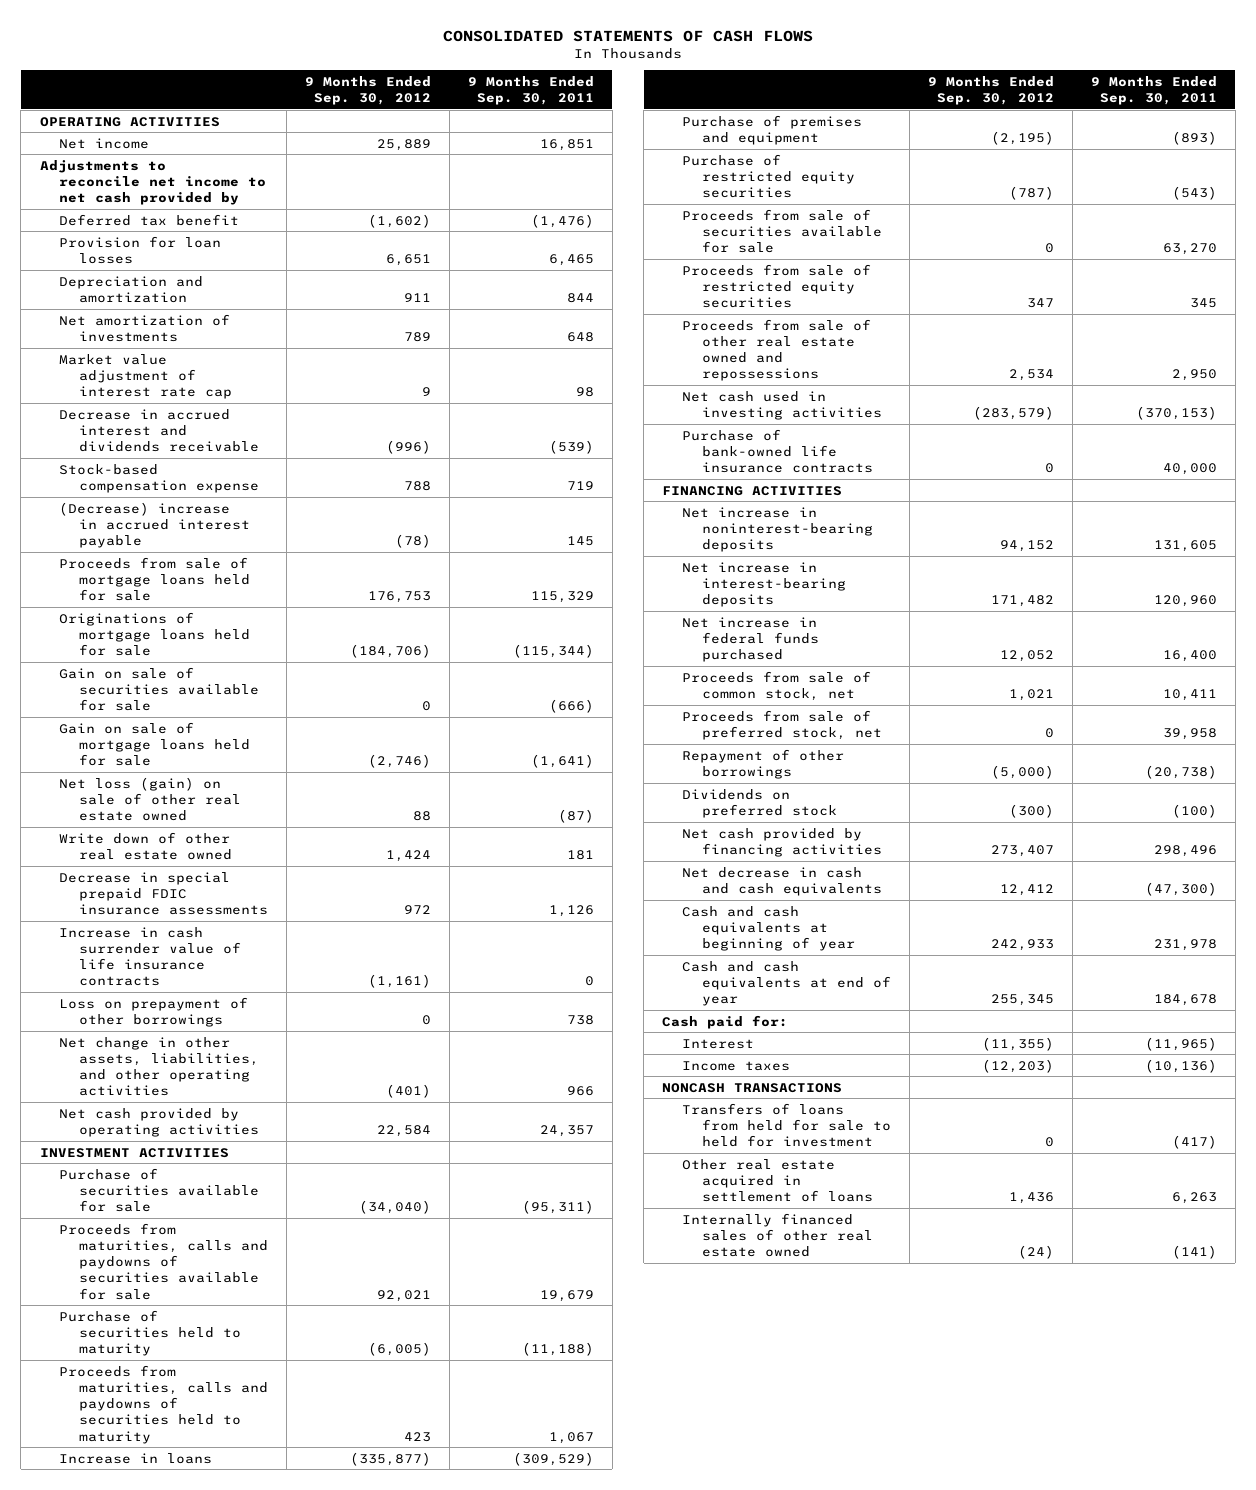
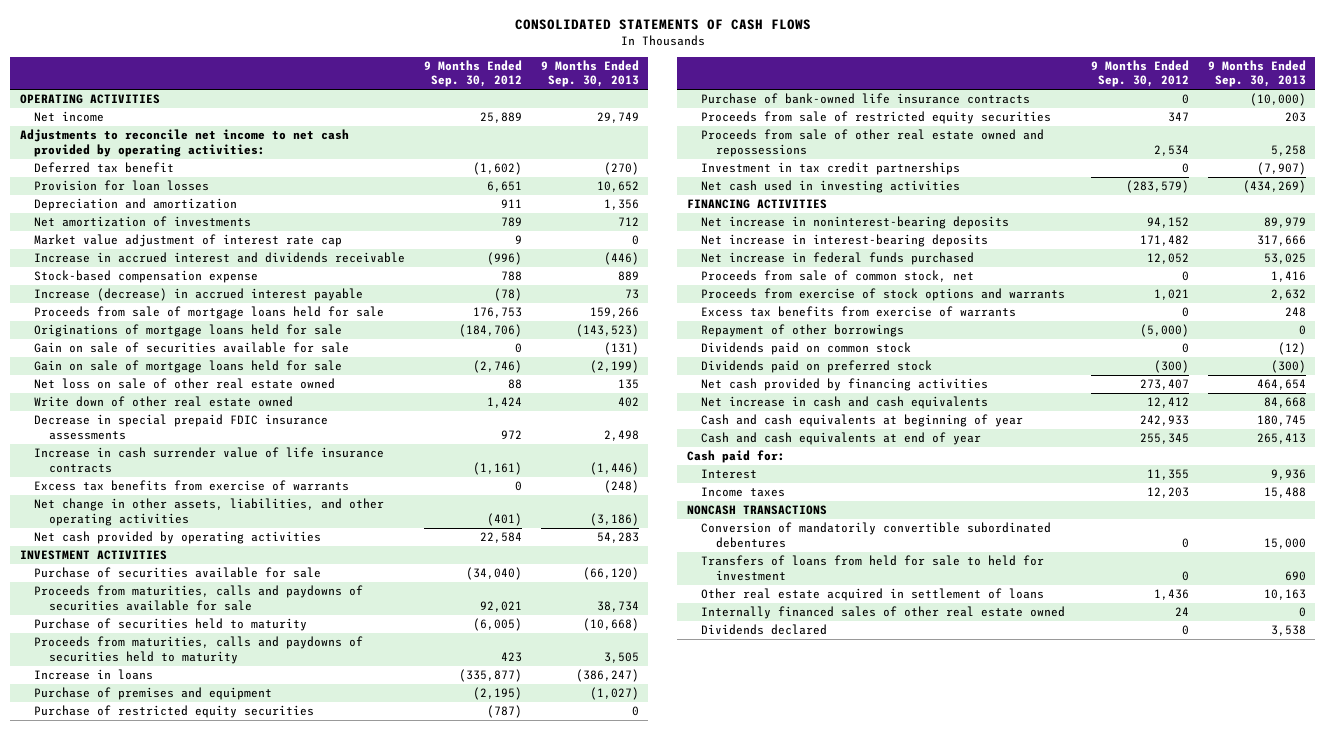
- | 9 Months Ended Sep. 30, 2012 | 9 Months Ended Sep. 30, 2011
+ | 9 Months Ended Sep. 30, 2012 | 9 Months Ended Sep. 30, 2013
- Adjustments to reconcile net income to net cash provided by
+ Adjustments to reconcile net income to net cash provided by operating activities:
- Decrease in accrued interest and dividends receivable | (996) | (539)
+ Increase in accrued interest and dividends receivable | (996) | (446)
- (Decrease) increase in accrued interest payable | (78) | 145
+ Increase (decrease) in accrued interest payable | (78) | 73
- Net loss (gain) on sale of other real estate owned | 88 | (87)
+ Net loss on sale of other real estate owned | 88 | 135
- Loss on prepayment of other borrowings | 0 | 738
+ Excess tax benefits from exercise of warrants | 0 | (248)
- Proceeds from sale of securities available for sale | 0 | 63,270
moved up: Purchase of bank-owned life insurance contracts | 0 | (10,000)
+ Investment in tax credit partnerships | 0 | (7,907)
- Proceeds from sale of common stock, net | 1,021 | 10,411
- Proceeds from sale of preferred stock, net | 0 | 39,958
+ Proceeds from sale of common stock, net | 0 | 1,416
+ Proceeds from exercise of stock options and warrants | 1,021 | 2,632
+ Excess tax benefits from exercise of warrants | 0 | 248
- Dividends on preferred stock | (300) | (100)
+ Dividends paid on common stock | 0 | (12)
+ Dividends paid on preferred stock | (300) | (300)
- Net decrease in cash and cash equivalents | 12,412 | (47,300)
+ Net increase in cash and cash equivalents | 12,412 | 84,668
- Interest | (11,355) | (11,965)
- Income taxes | (12,203) | (10,136)
+ Interest | 11,355 | 9,936
+ Income taxes | 12,203 | 15,488
+ Conversion of mandatorily convertible subordinated debentures | 0 | 15,000
- Internally financed sales of other real estate owned | (24) | (141)
+ Internally financed sales of other real estate owned | 24 | 0
+ Dividends declared | 0 | 3,538

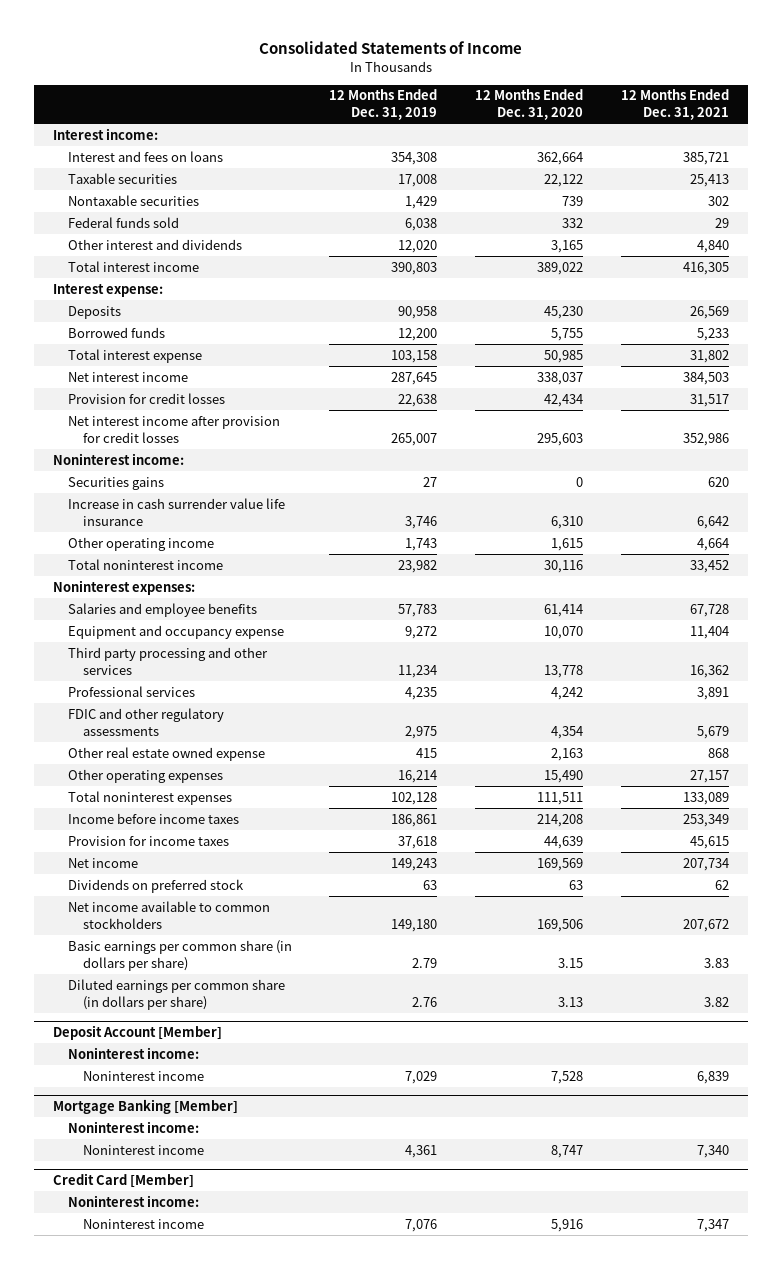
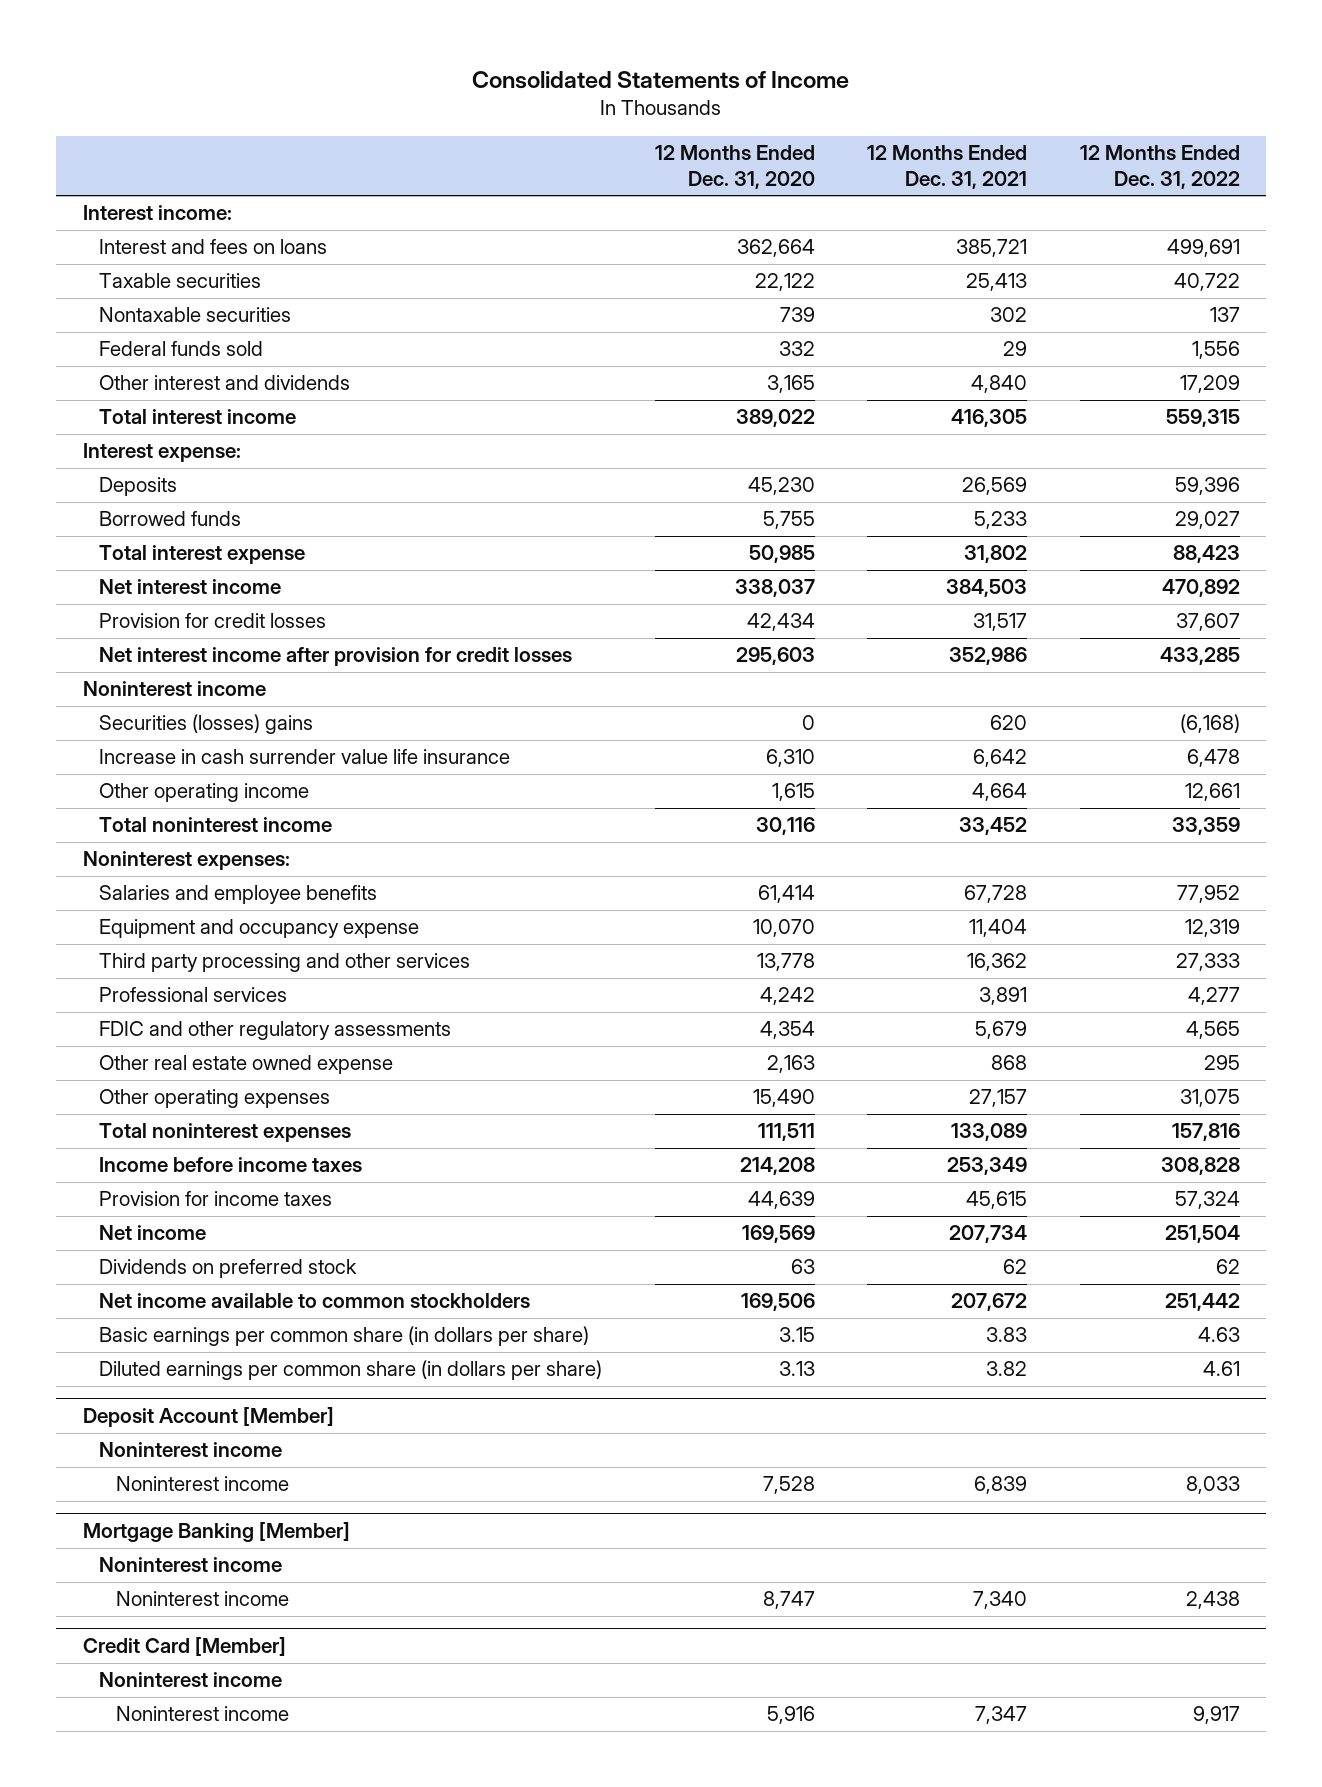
- | 12 Months Ended Dec. 31, 2019 | 12 Months Ended Dec. 31, 2020 | 12 Months Ended Dec. 31, 2021
+ | 12 Months Ended Dec. 31, 2020 | 12 Months Ended Dec. 31, 2021 | 12 Months Ended Dec. 31, 2022
- Noninterest income:
- Securities gains | 27 | 0 | 620
+ Noninterest income
+ Securities (losses) gains | 0 | 620 | (6,168)
@ Deposit Account [Member]
- Noninterest income:
+ Noninterest income
@ Mortgage Banking [Member]
- Noninterest income:
+ Noninterest income
@ Credit Card [Member]
- Noninterest income:
+ Noninterest income

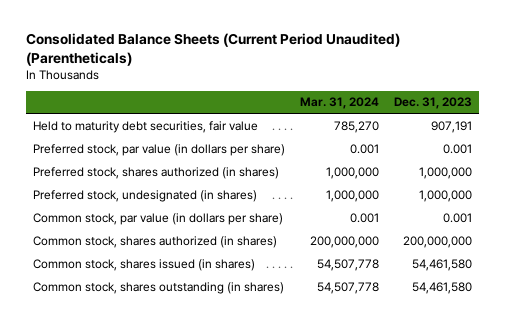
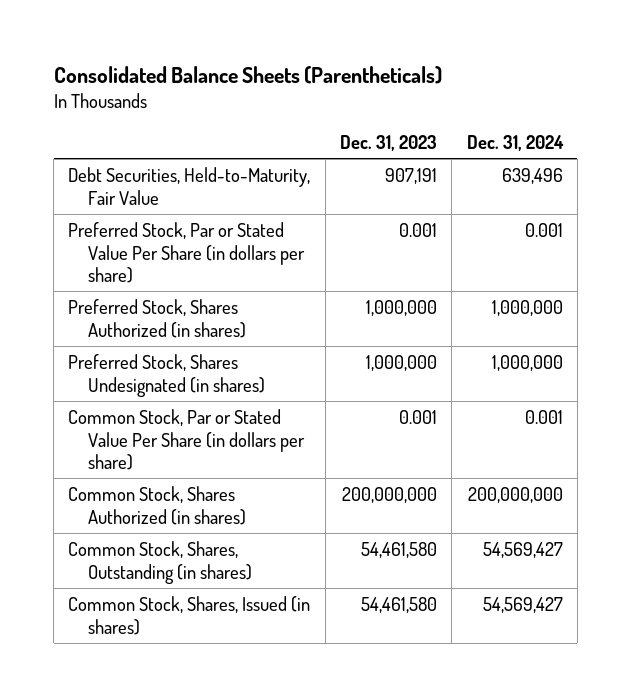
- Consolidated Balance Sheets (Current Period Unaudited) (Parentheticals)
+ Consolidated Balance Sheets (Parentheticals)
- | Mar. 31, 2024 | Dec. 31, 2023
+ | Dec. 31, 2023 | Dec. 31, 2024
- Held to maturity debt securities, fair value | 785,270 | 907,191
- Preferred stock, par value (in dollars per share) | 0.001 | 0.001
- Preferred stock, shares authorized (in shares) | 1,000,000 | 1,000,000
- Preferred stock, undesignated (in shares) | 1,000,000 | 1,000,000
- Common stock, par value (in dollars per share) | 0.001 | 0.001
- Common stock, shares authorized (in shares) | 200,000,000 | 200,000,000
- Common stock, shares issued (in shares) | 54,507,778 | 54,461,580
- Common stock, shares outstanding (in shares) | 54,507,778 | 54,461,580
+ Debt Securities, Held-to-Maturity, Fair Value | 907,191 | 639,496
+ Preferred Stock, Par or Stated Value Per Share (in dollars per share) | 0.001 | 0.001
+ Preferred Stock, Shares Authorized (in shares) | 1,000,000 | 1,000,000
+ Preferred Stock, Shares Undesignated (in shares) | 1,000,000 | 1,000,000
+ Common Stock, Par or Stated Value Per Share (in dollars per share) | 0.001 | 0.001
+ Common Stock, Shares Authorized (in shares) | 200,000,000 | 200,000,000
+ Common Stock, Shares, Outstanding (in shares) | 54,461,580 | 54,569,427
+ Common Stock, Shares, Issued (in shares) | 54,461,580 | 54,569,427

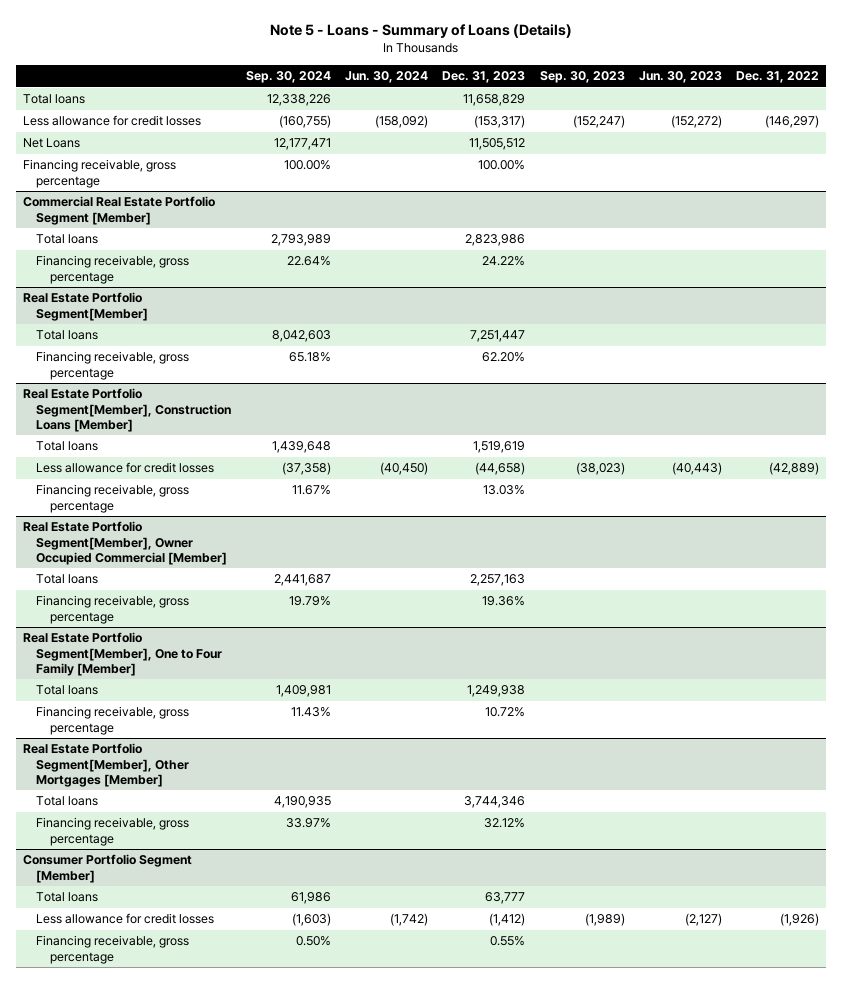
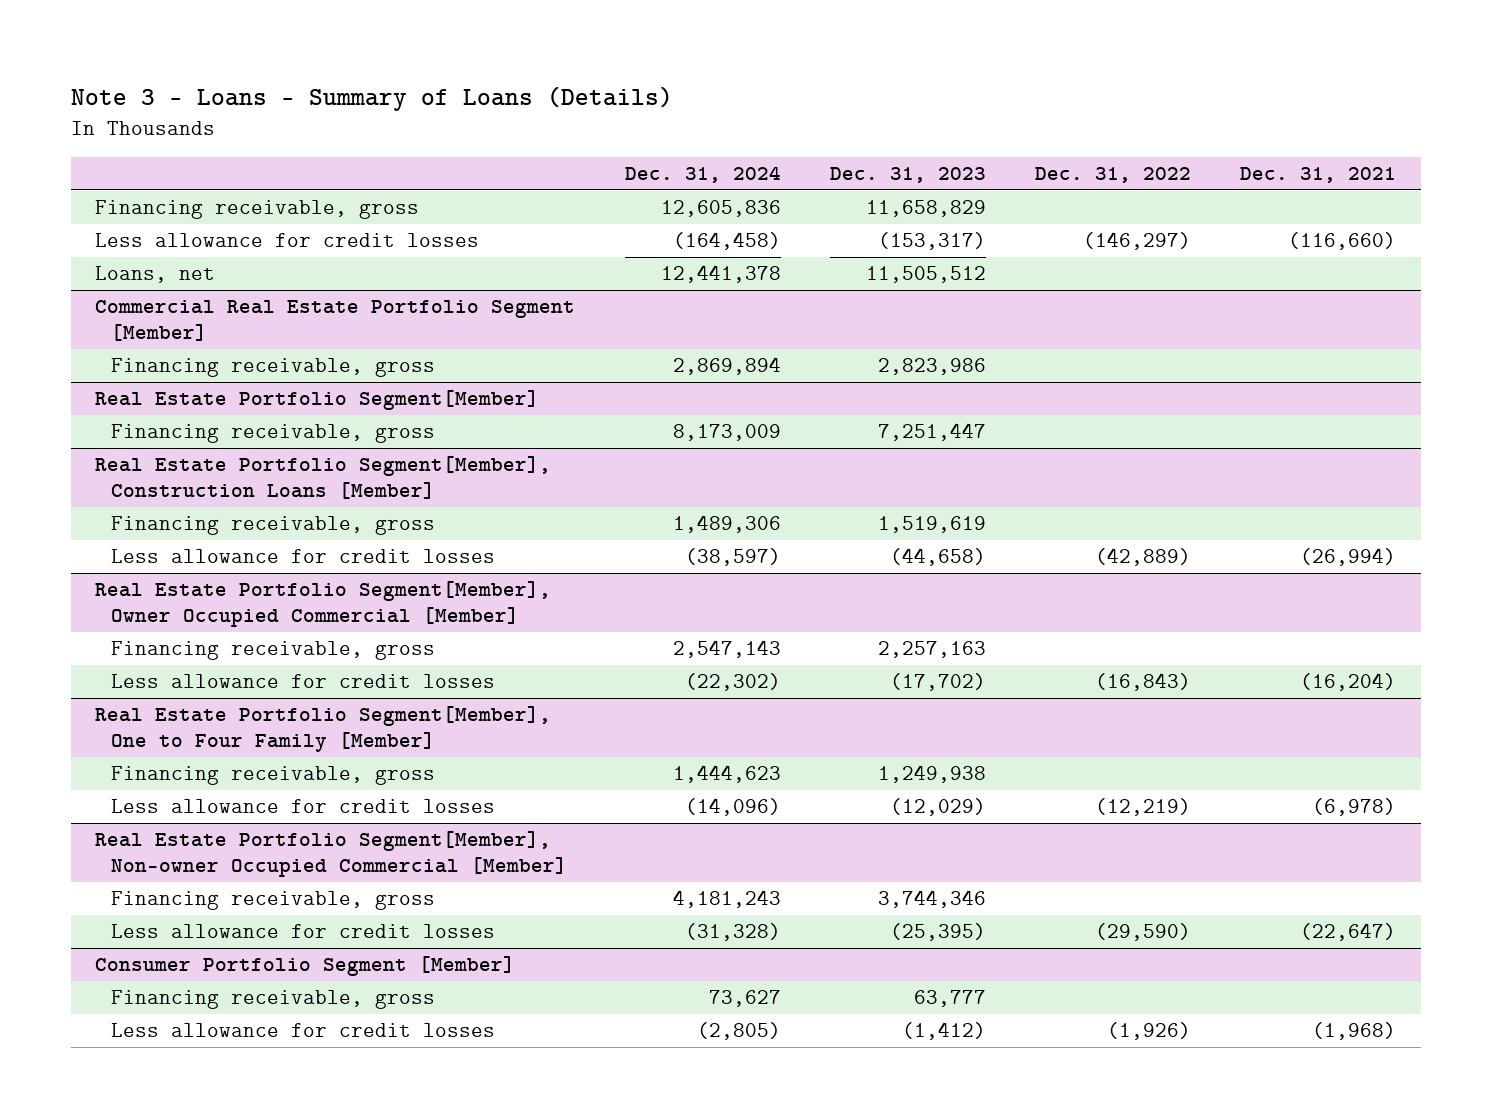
- Note 5 - Loans - Summary of Loans (Details)
+ Note 3 - Loans - Summary of Loans (Details)
- | Sep. 30, 2024 | Jun. 30, 2024 | Dec. 31, 2023 | Sep. 30, 2023 | Jun. 30, 2023 | Dec. 31, 2022
+ | Dec. 31, 2024 | Dec. 31, 2023 | Dec. 31, 2022 | Dec. 31, 2021
- Total loans | 12,338,226 | | 11,658,829 | | |
+ Financing receivable, gross | 12,605,836 | 11,658,829 | |
- Net Loans | 12,177,471 | | 11,505,512 | | |
- Financing receivable, gross percentage | 100.00% | | 100.00% | | |
+ Loans, net | 12,441,378 | 11,505,512 | |
@ Commercial Real Estate Portfolio Segment [Member]
- Total loans | 2,793,989 | | 2,823,986 | | |
- Financing receivable, gross percentage | 22.64% | | 24.22% | | |
+ Financing receivable, gross | 2,869,894 | 2,823,986 | |
@ Real Estate Portfolio Segment[Member]
- Total loans | 8,042,603 | | 7,251,447 | | |
- Financing receivable, gross percentage | 65.18% | | 62.20% | | |
+ Financing receivable, gross | 8,173,009 | 7,251,447 | |
@ Real Estate Portfolio Segment[Member], Construction Loans [Member]
- Total loans | 1,439,648 | | 1,519,619 | | |
+ Financing receivable, gross | 1,489,306 | 1,519,619 | |
- Financing receivable, gross percentage | 11.67% | | 13.03% | | |
@ Real Estate Portfolio Segment[Member], Owner Occupied Commercial [Member]
- Total loans | 2,441,687 | | 2,257,163 | | |
- Financing receivable, gross percentage | 19.79% | | 19.36% | | |
+ Financing receivable, gross | 2,547,143 | 2,257,163 | |
+ Less allowance for credit losses | (22,302) | (17,702) | (16,843) | (16,204)
@ Real Estate Portfolio Segment[Member], One to Four Family [Member]
- Total loans | 1,409,981 | | 1,249,938 | | |
- Financing receivable, gross percentage | 11.43% | | 10.72% | | |
- Real Estate Portfolio Segment[Member], Other Mortgages [Member]
- Total loans | 4,190,935 | | 3,744,346 | | |
- Financing receivable, gross percentage | 33.97% | | 32.12% | | |
@ Real Estate Portfolio Segment[Member], One to Four Family [Member]
+ Financing receivable, gross | 1,444,623 | 1,249,938 | |
+ Less allowance for credit losses | (14,096) | (12,029) | (12,219) | (6,978)
+ Real Estate Portfolio Segment[Member], Non-owner Occupied Commercial [Member]
+ Financing receivable, gross | 4,181,243 | 3,744,346 | |
+ Less allowance for credit losses | (31,328) | (25,395) | (29,590) | (22,647)
@ Consumer Portfolio Segment [Member]
- Total loans | 61,986 | | 63,777 | | |
+ Financing receivable, gross | 73,627 | 63,777 | |
- Financing receivable, gross percentage | 0.50% | | 0.55% | | |

